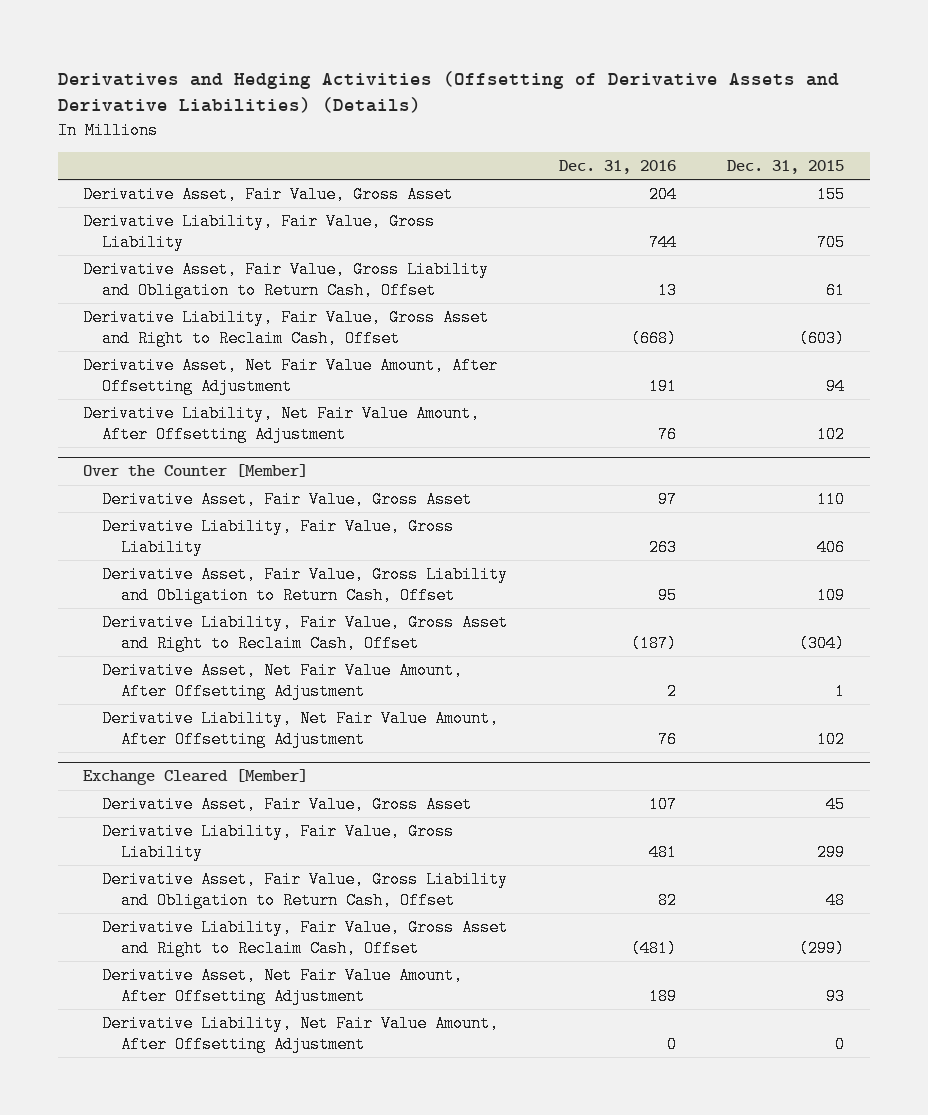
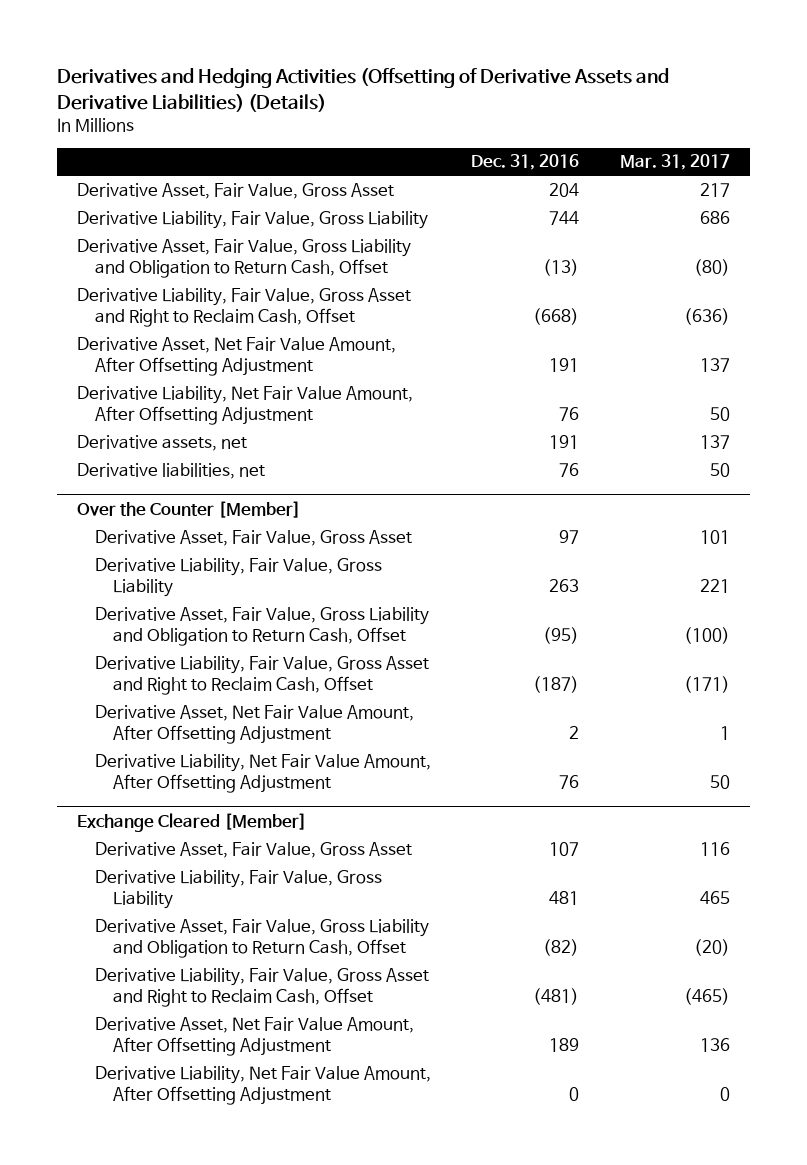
- | Dec. 31, 2016 | Dec. 31, 2015
+ | Dec. 31, 2016 | Mar. 31, 2017
- Derivative Asset, Fair Value, Gross Liability and Obligation to Return Cash, Offset | 13 | 61
+ Derivative Asset, Fair Value, Gross Liability and Obligation to Return Cash, Offset | (13) | (80)
+ Derivative assets, net | 191 | 137
+ Derivative liabilities, net | 76 | 50
@ Over the Counter [Member]
- Derivative Asset, Fair Value, Gross Liability and Obligation to Return Cash, Offset | 95 | 109
+ Derivative Asset, Fair Value, Gross Liability and Obligation to Return Cash, Offset | (95) | (100)
@ Exchange Cleared [Member]
- Derivative Asset, Fair Value, Gross Liability and Obligation to Return Cash, Offset | 82 | 48
+ Derivative Asset, Fair Value, Gross Liability and Obligation to Return Cash, Offset | (82) | (20)

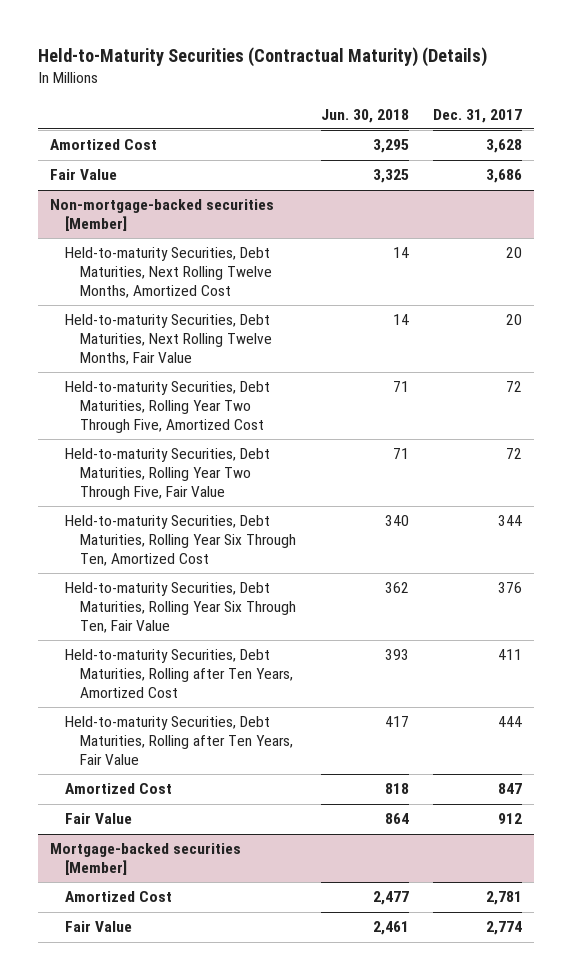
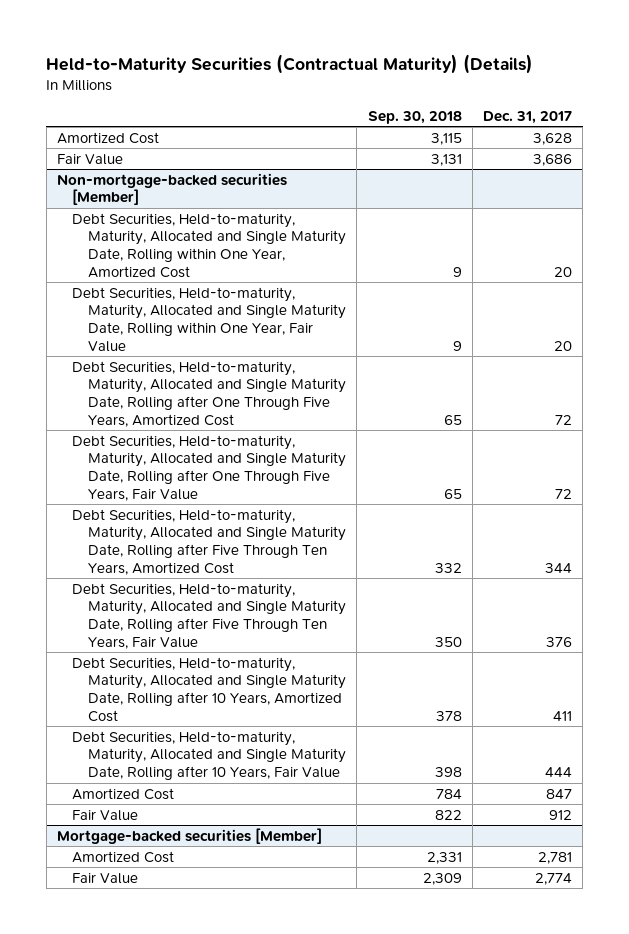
- | Jun. 30, 2018 | Dec. 31, 2017
+ | Sep. 30, 2018 | Dec. 31, 2017
@ Non-mortgage-backed securities [Member]
- Held-to-maturity Securities, Debt Maturities, Next Rolling Twelve Months, Amortized Cost | 14 | 20
- Held-to-maturity Securities, Debt Maturities, Next Rolling Twelve Months, Fair Value | 14 | 20
- Held-to-maturity Securities, Debt Maturities, Rolling Year Two Through Five, Amortized Cost | 71 | 72
- Held-to-maturity Securities, Debt Maturities, Rolling Year Two Through Five, Fair Value | 71 | 72
- Held-to-maturity Securities, Debt Maturities, Rolling Year Six Through Ten, Amortized Cost | 340 | 344
- Held-to-maturity Securities, Debt Maturities, Rolling Year Six Through Ten, Fair Value | 362 | 376
- Held-to-maturity Securities, Debt Maturities, Rolling after Ten Years, Amortized Cost | 393 | 411
- Held-to-maturity Securities, Debt Maturities, Rolling after Ten Years, Fair Value | 417 | 444
+ Debt Securities, Held-to-maturity, Maturity, Allocated and Single Maturity Date, Rolling within One Year, Amortized Cost | 9 | 20
+ Debt Securities, Held-to-maturity, Maturity, Allocated and Single Maturity Date, Rolling within One Year, Fair Value | 9 | 20
+ Debt Securities, Held-to-maturity, Maturity, Allocated and Single Maturity Date, Rolling after One Through Five Years, Amortized Cost | 65 | 72
+ Debt Securities, Held-to-maturity, Maturity, Allocated and Single Maturity Date, Rolling after One Through Five Years, Fair Value | 65 | 72
+ Debt Securities, Held-to-maturity, Maturity, Allocated and Single Maturity Date, Rolling after Five Through Ten Years, Amortized Cost | 332 | 344
+ Debt Securities, Held-to-maturity, Maturity, Allocated and Single Maturity Date, Rolling after Five Through Ten Years, Fair Value | 350 | 376
+ Debt Securities, Held-to-maturity, Maturity, Allocated and Single Maturity Date, Rolling after 10 Years, Amortized Cost | 378 | 411
+ Debt Securities, Held-to-maturity, Maturity, Allocated and Single Maturity Date, Rolling after 10 Years, Fair Value | 398 | 444

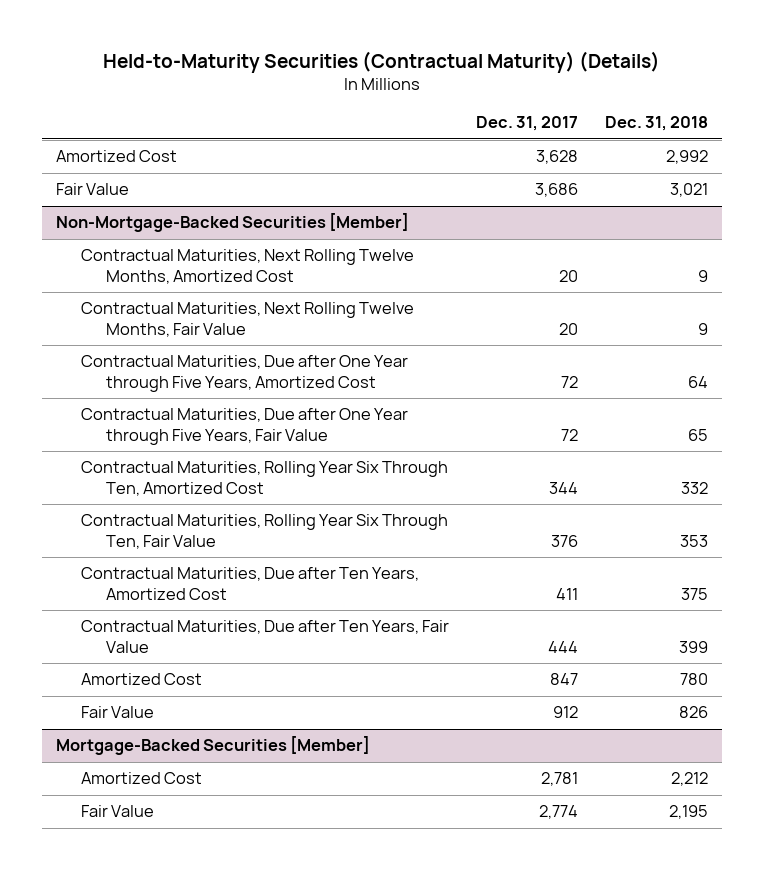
- | Sep. 30, 2018 | Dec. 31, 2017
+ | Dec. 31, 2017 | Dec. 31, 2018
- Non-mortgage-backed securities [Member]
- Debt Securities, Held-to-maturity, Maturity, Allocated and Single Maturity Date, Rolling within One Year, Amortized Cost | 9 | 20
- Debt Securities, Held-to-maturity, Maturity, Allocated and Single Maturity Date, Rolling within One Year, Fair Value | 9 | 20
- Debt Securities, Held-to-maturity, Maturity, Allocated and Single Maturity Date, Rolling after One Through Five Years, Amortized Cost | 65 | 72
- Debt Securities, Held-to-maturity, Maturity, Allocated and Single Maturity Date, Rolling after One Through Five Years, Fair Value | 65 | 72
- Debt Securities, Held-to-maturity, Maturity, Allocated and Single Maturity Date, Rolling after Five Through Ten Years, Amortized Cost | 332 | 344
- Debt Securities, Held-to-maturity, Maturity, Allocated and Single Maturity Date, Rolling after Five Through Ten Years, Fair Value | 350 | 376
- Debt Securities, Held-to-maturity, Maturity, Allocated and Single Maturity Date, Rolling after 10 Years, Amortized Cost | 378 | 411
- Debt Securities, Held-to-maturity, Maturity, Allocated and Single Maturity Date, Rolling after 10 Years, Fair Value | 398 | 444
+ Non-Mortgage-Backed Securities [Member]
+ Contractual Maturities, Next Rolling Twelve Months, Amortized Cost | 20 | 9
+ Contractual Maturities, Next Rolling Twelve Months, Fair Value | 20 | 9
+ Contractual Maturities, Due after One Year through Five Years, Amortized Cost | 72 | 64
+ Contractual Maturities, Due after One Year through Five Years, Fair Value | 72 | 65
+ Contractual Maturities, Rolling Year Six Through Ten, Amortized Cost | 344 | 332
+ Contractual Maturities, Rolling Year Six Through Ten, Fair Value | 376 | 353
+ Contractual Maturities, Due after Ten Years, Amortized Cost | 411 | 375
+ Contractual Maturities, Due after Ten Years, Fair Value | 444 | 399
- Mortgage-backed securities [Member]
+ Mortgage-Backed Securities [Member]

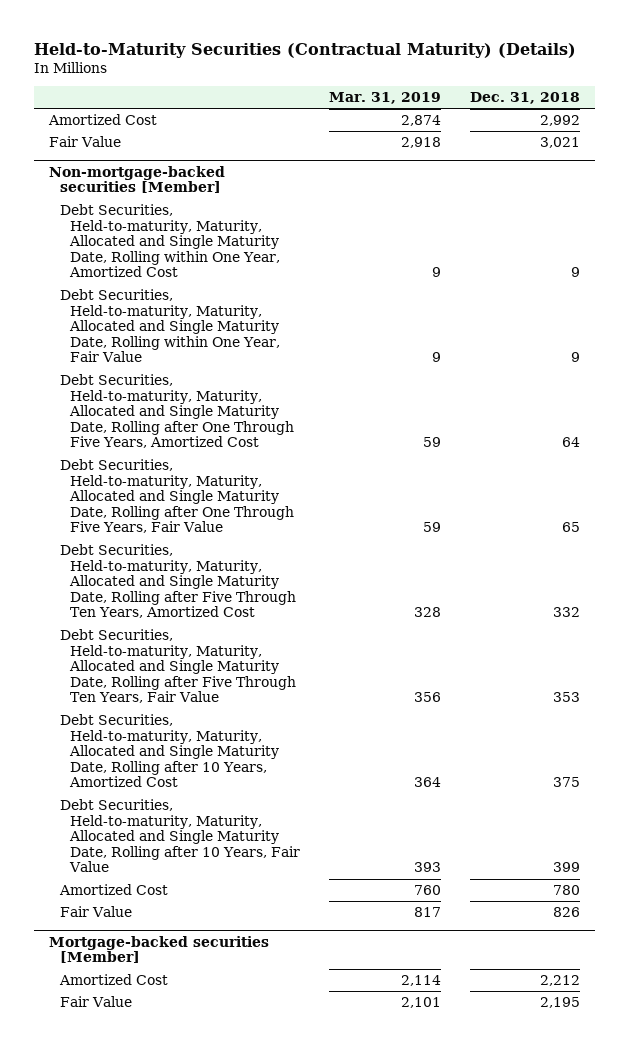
- | Dec. 31, 2017 | Dec. 31, 2018
+ | Mar. 31, 2019 | Dec. 31, 2018
- Non-Mortgage-Backed Securities [Member]
- Contractual Maturities, Next Rolling Twelve Months, Amortized Cost | 20 | 9
- Contractual Maturities, Next Rolling Twelve Months, Fair Value | 20 | 9
- Contractual Maturities, Due after One Year through Five Years, Amortized Cost | 72 | 64
- Contractual Maturities, Due after One Year through Five Years, Fair Value | 72 | 65
- Contractual Maturities, Rolling Year Six Through Ten, Amortized Cost | 344 | 332
- Contractual Maturities, Rolling Year Six Through Ten, Fair Value | 376 | 353
- Contractual Maturities, Due after Ten Years, Amortized Cost | 411 | 375
- Contractual Maturities, Due after Ten Years, Fair Value | 444 | 399
+ Non-mortgage-backed securities [Member]
+ Debt Securities, Held-to-maturity, Maturity, Allocated and Single Maturity Date, Rolling within One Year, Amortized Cost | 9 | 9
+ Debt Securities, Held-to-maturity, Maturity, Allocated and Single Maturity Date, Rolling within One Year, Fair Value | 9 | 9
+ Debt Securities, Held-to-maturity, Maturity, Allocated and Single Maturity Date, Rolling after One Through Five Years, Amortized Cost | 59 | 64
+ Debt Securities, Held-to-maturity, Maturity, Allocated and Single Maturity Date, Rolling after One Through Five Years, Fair Value | 59 | 65
+ Debt Securities, Held-to-maturity, Maturity, Allocated and Single Maturity Date, Rolling after Five Through Ten Years, Amortized Cost | 328 | 332
+ Debt Securities, Held-to-maturity, Maturity, Allocated and Single Maturity Date, Rolling after Five Through Ten Years, Fair Value | 356 | 353
+ Debt Securities, Held-to-maturity, Maturity, Allocated and Single Maturity Date, Rolling after 10 Years, Amortized Cost | 364 | 375
+ Debt Securities, Held-to-maturity, Maturity, Allocated and Single Maturity Date, Rolling after 10 Years, Fair Value | 393 | 399
- Mortgage-Backed Securities [Member]
+ Mortgage-backed securities [Member]

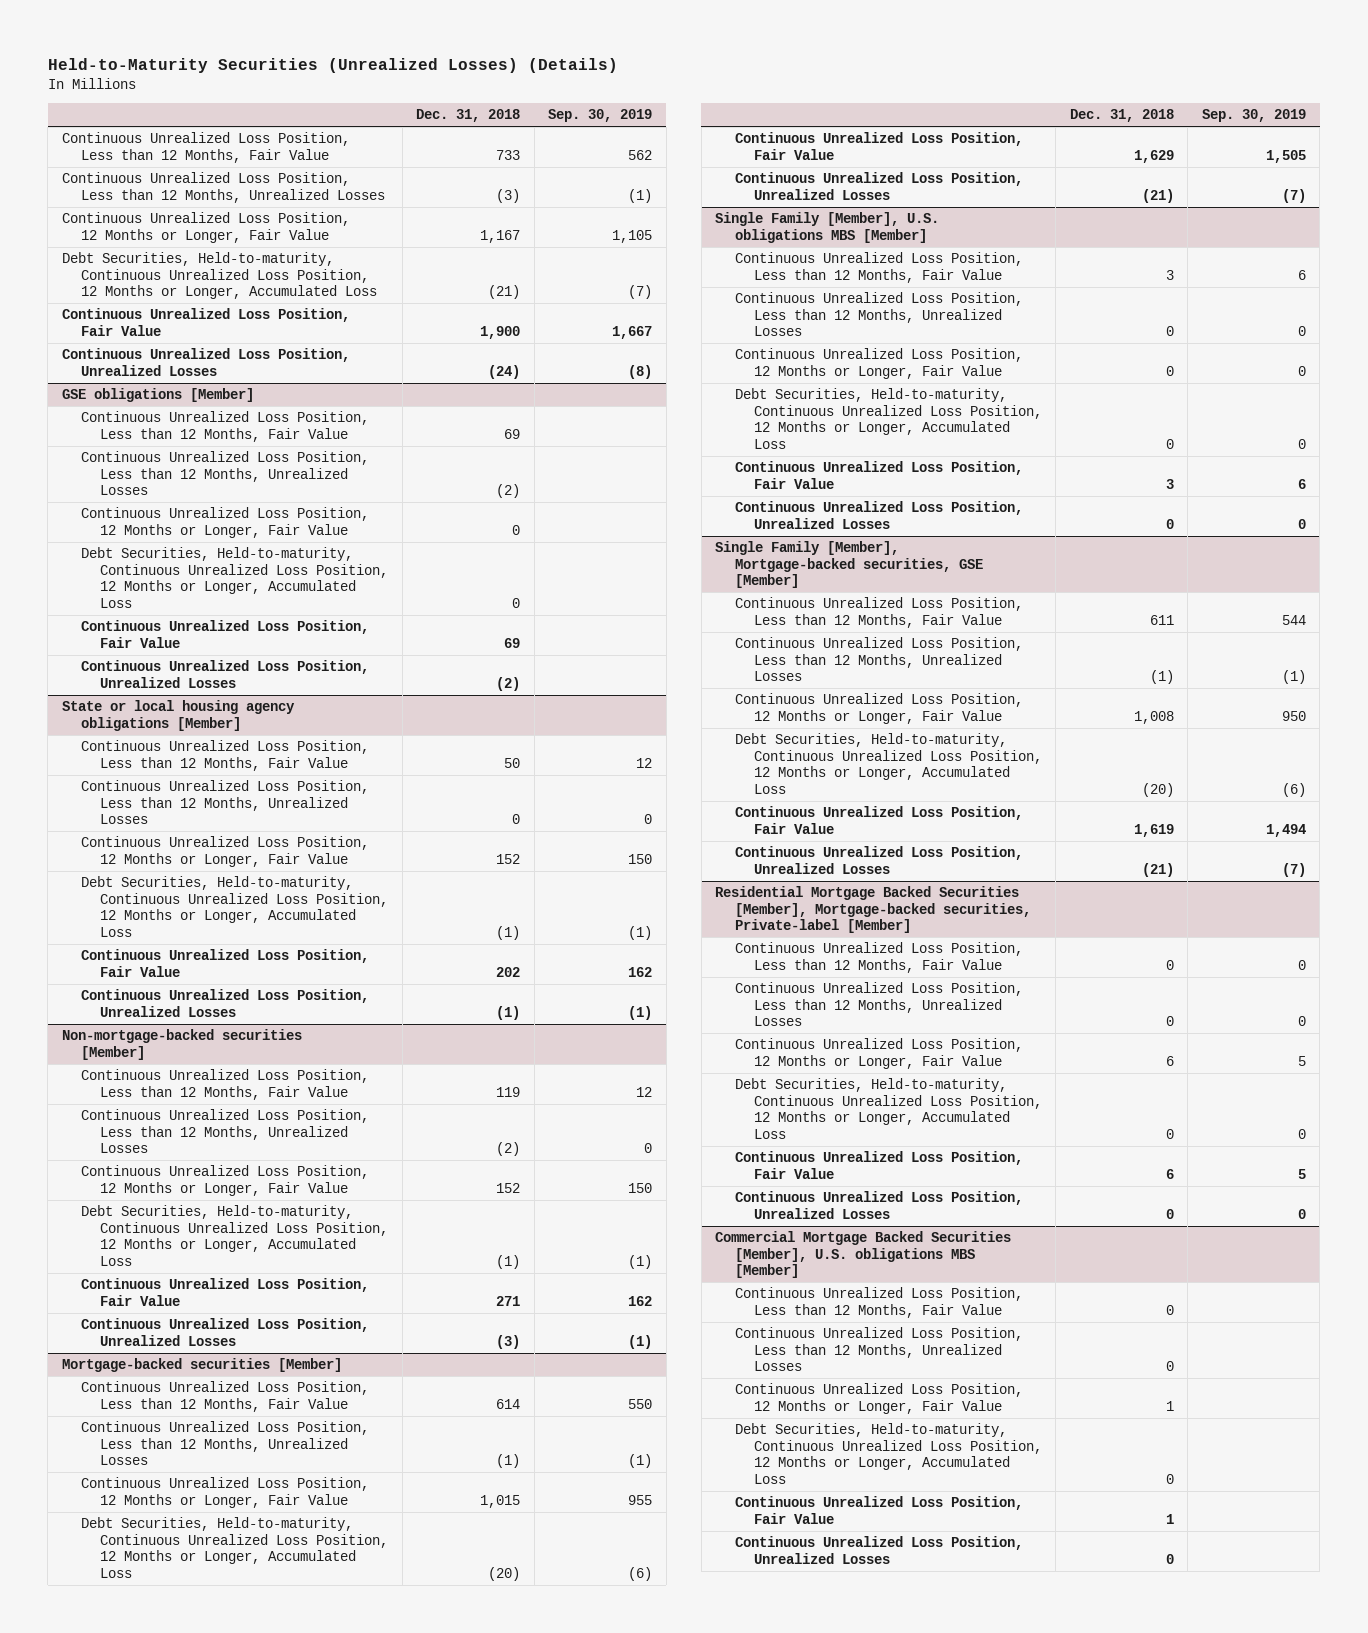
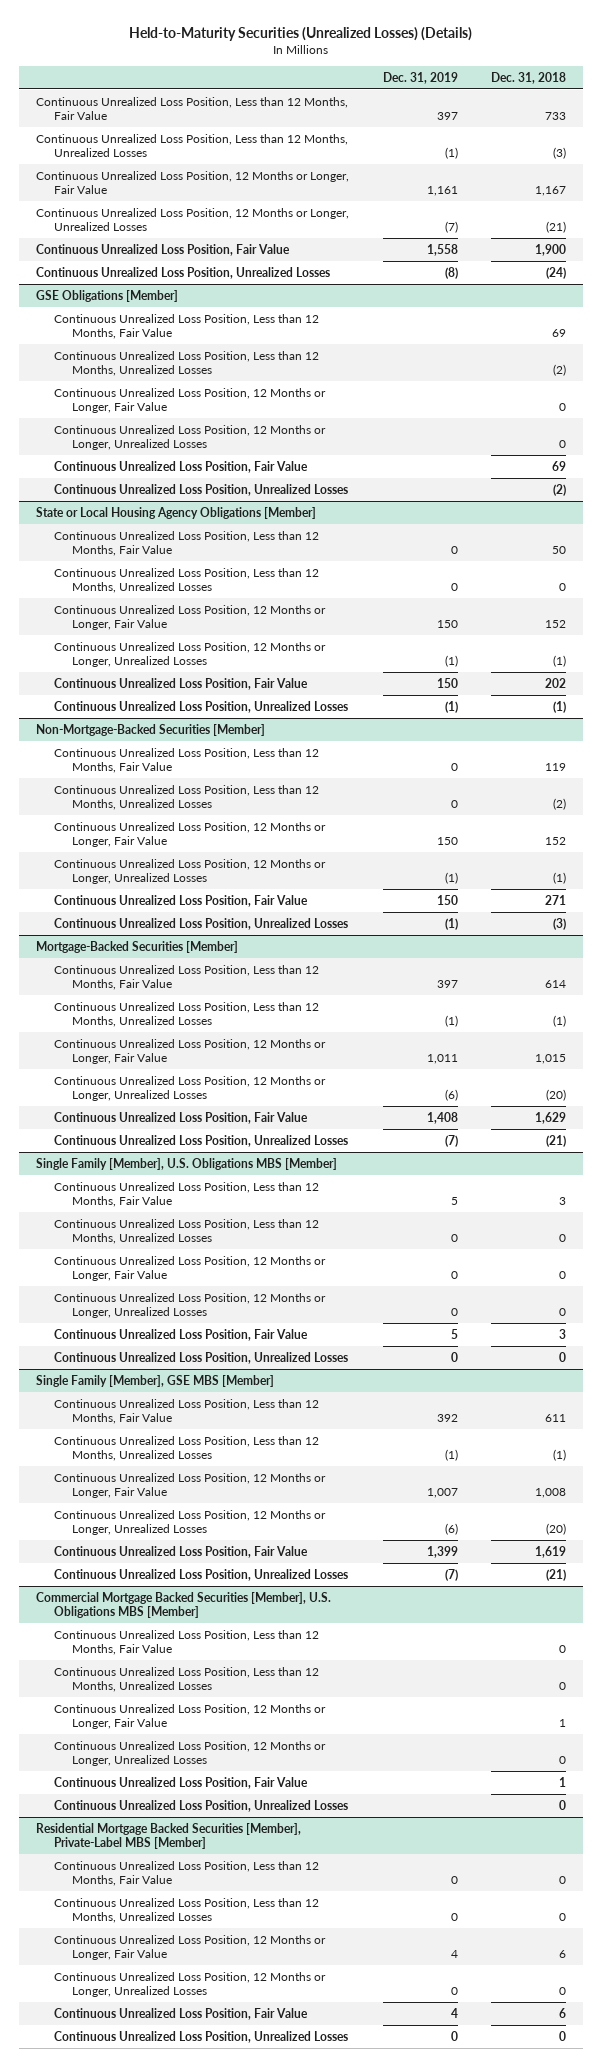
- | Dec. 31, 2018 | Sep. 30, 2019
+ | Dec. 31, 2019 | Dec. 31, 2018
- Debt Securities, Held-to-maturity, Continuous Unrealized Loss Position, 12 Months or Longer, Accumulated Loss | (21) | (7)
+ Continuous Unrealized Loss Position, 12 Months or Longer, Unrealized Losses | (7) | (21)
- GSE obligations [Member]
+ GSE Obligations [Member]
- Debt Securities, Held-to-maturity, Continuous Unrealized Loss Position, 12 Months or Longer, Accumulated Loss | 0 |
+ Continuous Unrealized Loss Position, 12 Months or Longer, Unrealized Losses | | 0
- State or local housing agency obligations [Member]
+ State or Local Housing Agency Obligations [Member]
- Debt Securities, Held-to-maturity, Continuous Unrealized Loss Position, 12 Months or Longer, Accumulated Loss | (1) | (1)
+ Continuous Unrealized Loss Position, 12 Months or Longer, Unrealized Losses | (1) | (1)
- Non-mortgage-backed securities [Member]
+ Non-Mortgage-Backed Securities [Member]
- Debt Securities, Held-to-maturity, Continuous Unrealized Loss Position, 12 Months or Longer, Accumulated Loss | (1) | (1)
+ Continuous Unrealized Loss Position, 12 Months or Longer, Unrealized Losses | (1) | (1)
- Mortgage-backed securities [Member]
+ Mortgage-Backed Securities [Member]
- Debt Securities, Held-to-maturity, Continuous Unrealized Loss Position, 12 Months or Longer, Accumulated Loss | (20) | (6)
+ Continuous Unrealized Loss Position, 12 Months or Longer, Unrealized Losses | (6) | (20)
- Single Family [Member], U.S. obligations MBS [Member]
+ Single Family [Member], U.S. Obligations MBS [Member]
- Debt Securities, Held-to-maturity, Continuous Unrealized Loss Position, 12 Months or Longer, Accumulated Loss | 0 | 0
+ Continuous Unrealized Loss Position, 12 Months or Longer, Unrealized Losses | 0 | 0
- Single Family [Member], Mortgage-backed securities, GSE [Member]
+ Single Family [Member], GSE MBS [Member]
- Debt Securities, Held-to-maturity, Continuous Unrealized Loss Position, 12 Months or Longer, Accumulated Loss | (20) | (6)
+ Continuous Unrealized Loss Position, 12 Months or Longer, Unrealized Losses | (6) | (20)
- Residential Mortgage Backed Securities [Member], Mortgage-backed securities, Private-label [Member]
+ Commercial Mortgage Backed Securities [Member], U.S. Obligations MBS [Member]
- Continuous Unrealized Loss Position, 12 Months or Longer, Fair Value | 6 | 5
- Debt Securities, Held-to-maturity, Continuous Unrealized Loss Position, 12 Months or Longer, Accumulated Loss | 0 | 0
- Continuous Unrealized Loss Position, Fair Value | 6 | 5
+ Continuous Unrealized Loss Position, 12 Months or Longer, Fair Value | | 1
+ Continuous Unrealized Loss Position, 12 Months or Longer, Unrealized Losses | | 0
+ Continuous Unrealized Loss Position, Fair Value | | 1
- Commercial Mortgage Backed Securities [Member], U.S. obligations MBS [Member]
+ Residential Mortgage Backed Securities [Member], Private-Label MBS [Member]
- Continuous Unrealized Loss Position, 12 Months or Longer, Fair Value | 1 |
- Debt Securities, Held-to-maturity, Continuous Unrealized Loss Position, 12 Months or Longer, Accumulated Loss | 0 |
- Continuous Unrealized Loss Position, Fair Value | 1 |
+ Continuous Unrealized Loss Position, 12 Months or Longer, Fair Value | 4 | 6
+ Continuous Unrealized Loss Position, 12 Months or Longer, Unrealized Losses | 0 | 0
+ Continuous Unrealized Loss Position, Fair Value | 4 | 6

